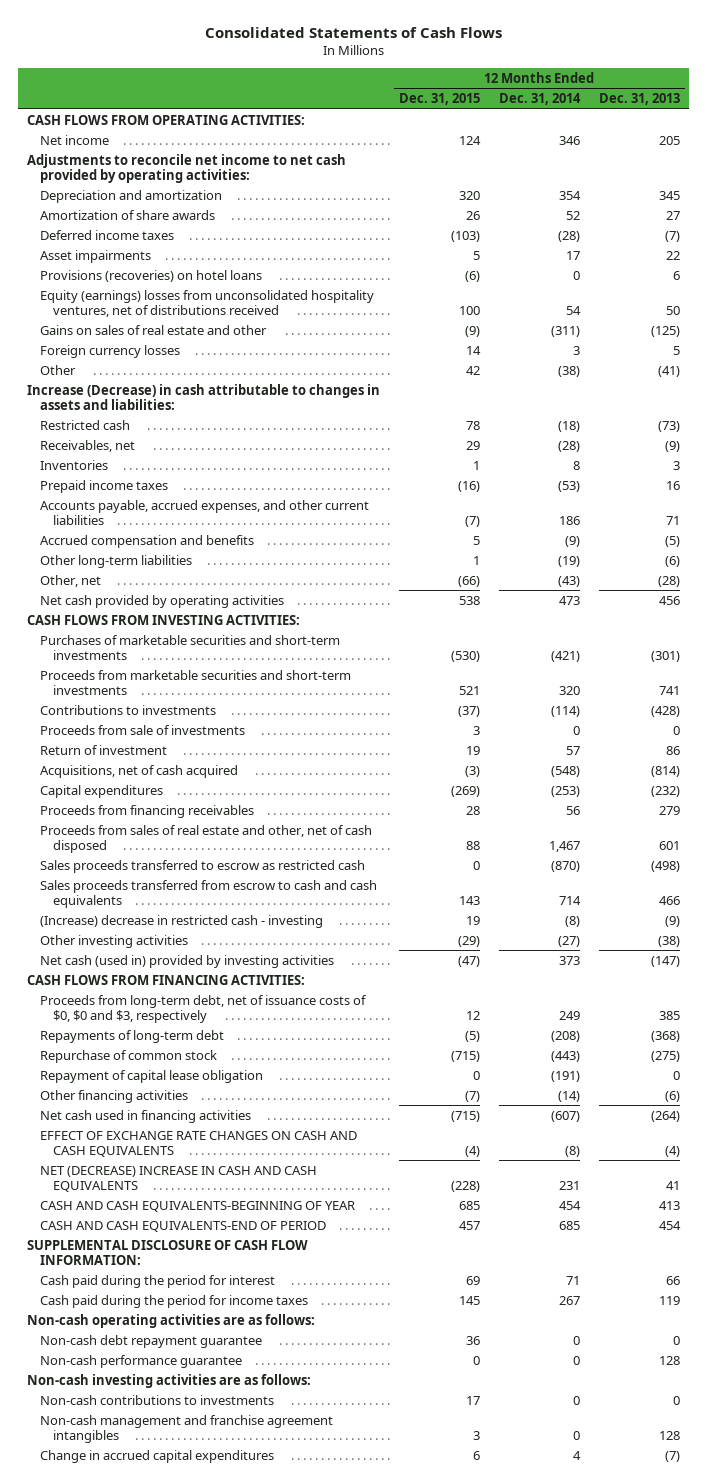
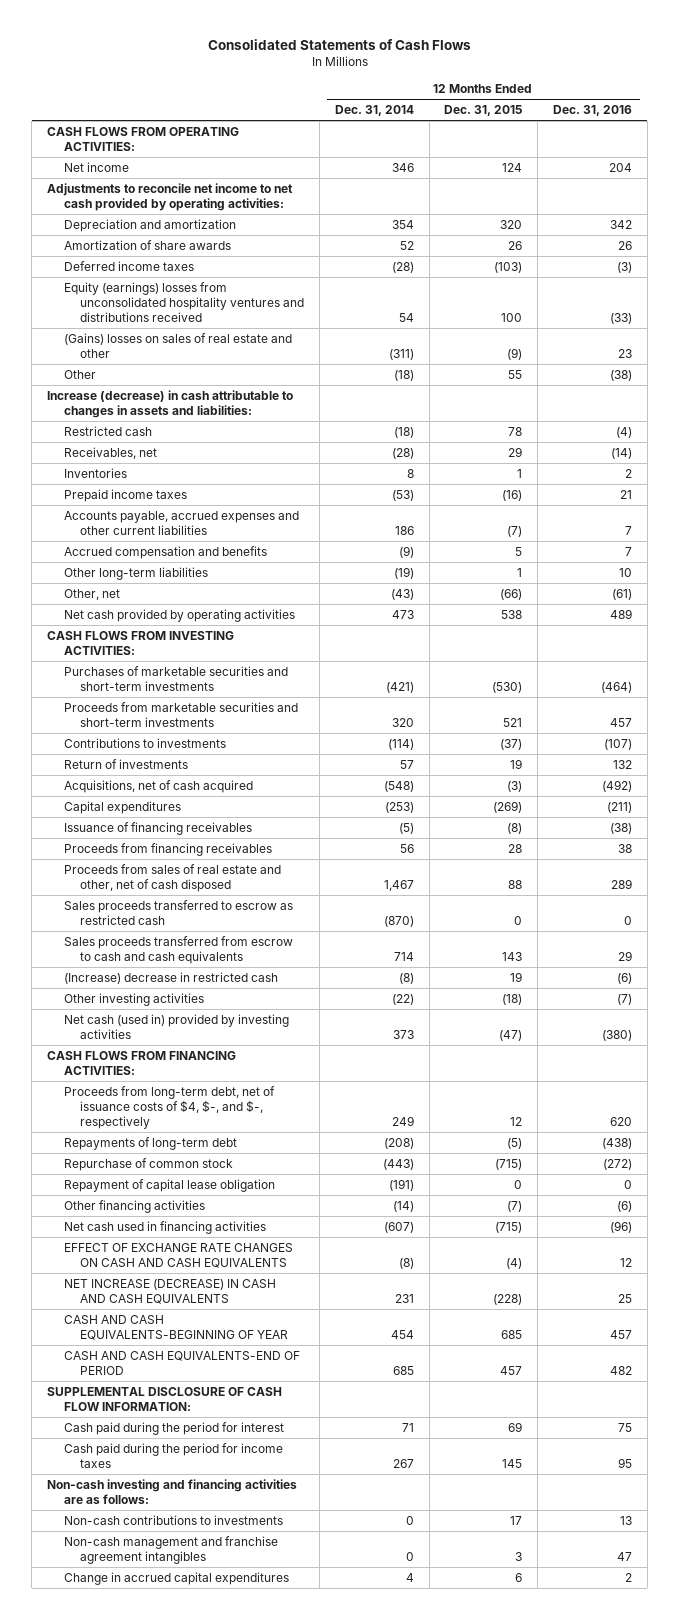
- | 12 Months Ended Dec. 31, 2015 | 12 Months Ended Dec. 31, 2014 | 12 Months Ended Dec. 31, 2013
+ | 12 Months Ended Dec. 31, 2014 | 12 Months Ended Dec. 31, 2015 | 12 Months Ended Dec. 31, 2016
- Asset impairments | 5 | 17 | 22
- Provisions (recoveries) on hotel loans | (6) | 0 | 6
- Equity (earnings) losses from unconsolidated hospitality ventures, net of distributions received | 100 | 54 | 50
- Gains on sales of real estate and other | (9) | (311) | (125)
- Foreign currency losses | 14 | 3 | 5
- Other | 42 | (38) | (41)
- Increase (Decrease) in cash attributable to changes in assets and liabilities:
+ Equity (earnings) losses from unconsolidated hospitality ventures and distributions received | 54 | 100 | (33)
+ (Gains) losses on sales of real estate and other | (311) | (9) | 23
+ Other | (18) | 55 | (38)
+ Increase (decrease) in cash attributable to changes in assets and liabilities:
- Accounts payable, accrued expenses, and other current liabilities | (7) | 186 | 71
+ Accounts payable, accrued expenses and other current liabilities | 186 | (7) | 7
- Proceeds from sale of investments | 3 | 0 | 0
- Return of investment | 19 | 57 | 86
+ Return of investments | 57 | 19 | 132
+ Issuance of financing receivables | (5) | (8) | (38)
- (Increase) decrease in restricted cash - investing | 19 | (8) | (9)
- Other investing activities | (29) | (27) | (38)
+ (Increase) decrease in restricted cash | (8) | 19 | (6)
+ Other investing activities | (22) | (18) | (7)
- Proceeds from long-term debt, net of issuance costs of $0, $0 and $3, respectively | 12 | 249 | 385
+ Proceeds from long-term debt, net of issuance costs of $4, $-, and $-, respectively | 249 | 12 | 620
- NET (DECREASE) INCREASE IN CASH AND CASH EQUIVALENTS | (228) | 231 | 41
+ NET INCREASE (DECREASE) IN CASH AND CASH EQUIVALENTS | 231 | (228) | 25
- Non-cash operating activities are as follows:
- Non-cash debt repayment guarantee | 36 | 0 | 0
- Non-cash performance guarantee | 0 | 0 | 128
- Non-cash investing activities are as follows:
+ Non-cash investing and financing activities are as follows:

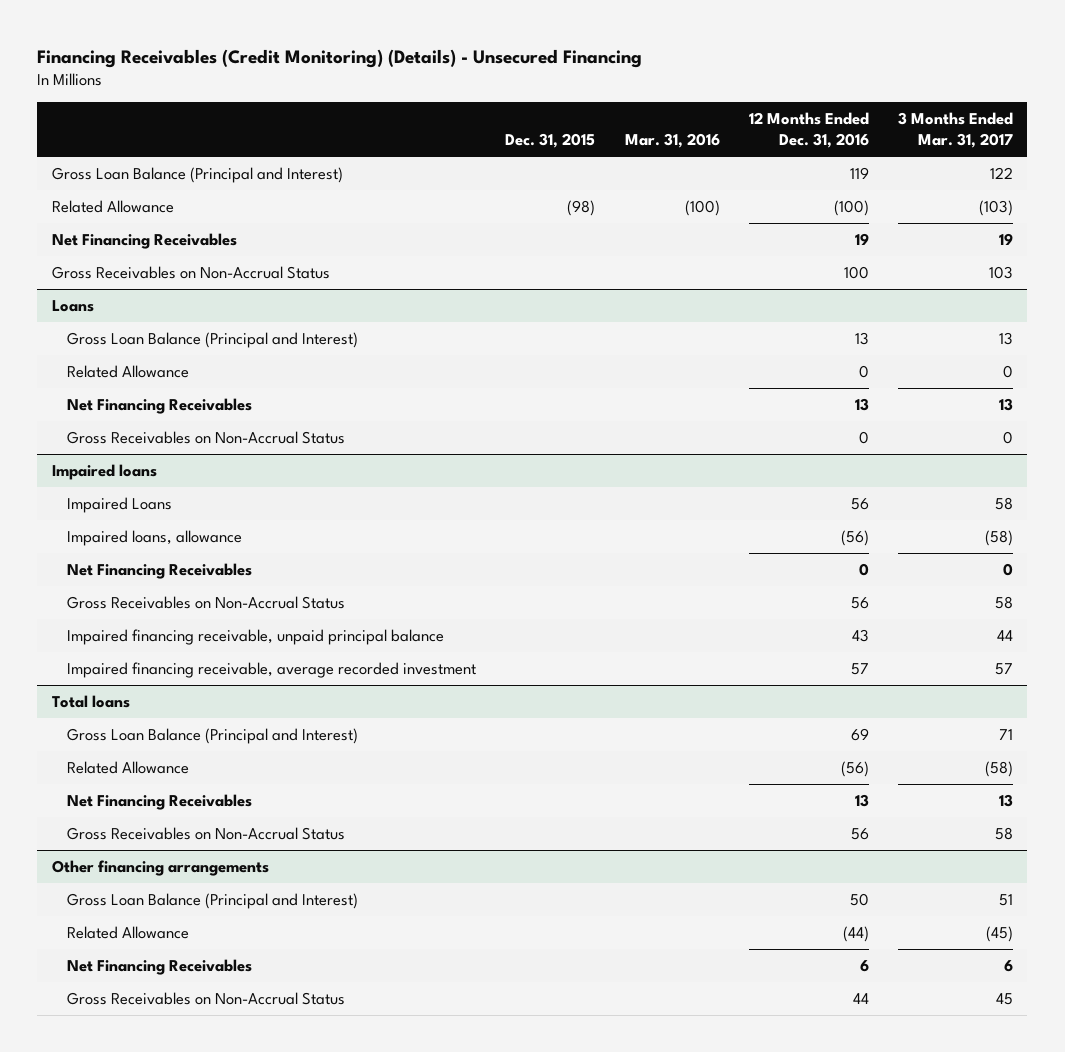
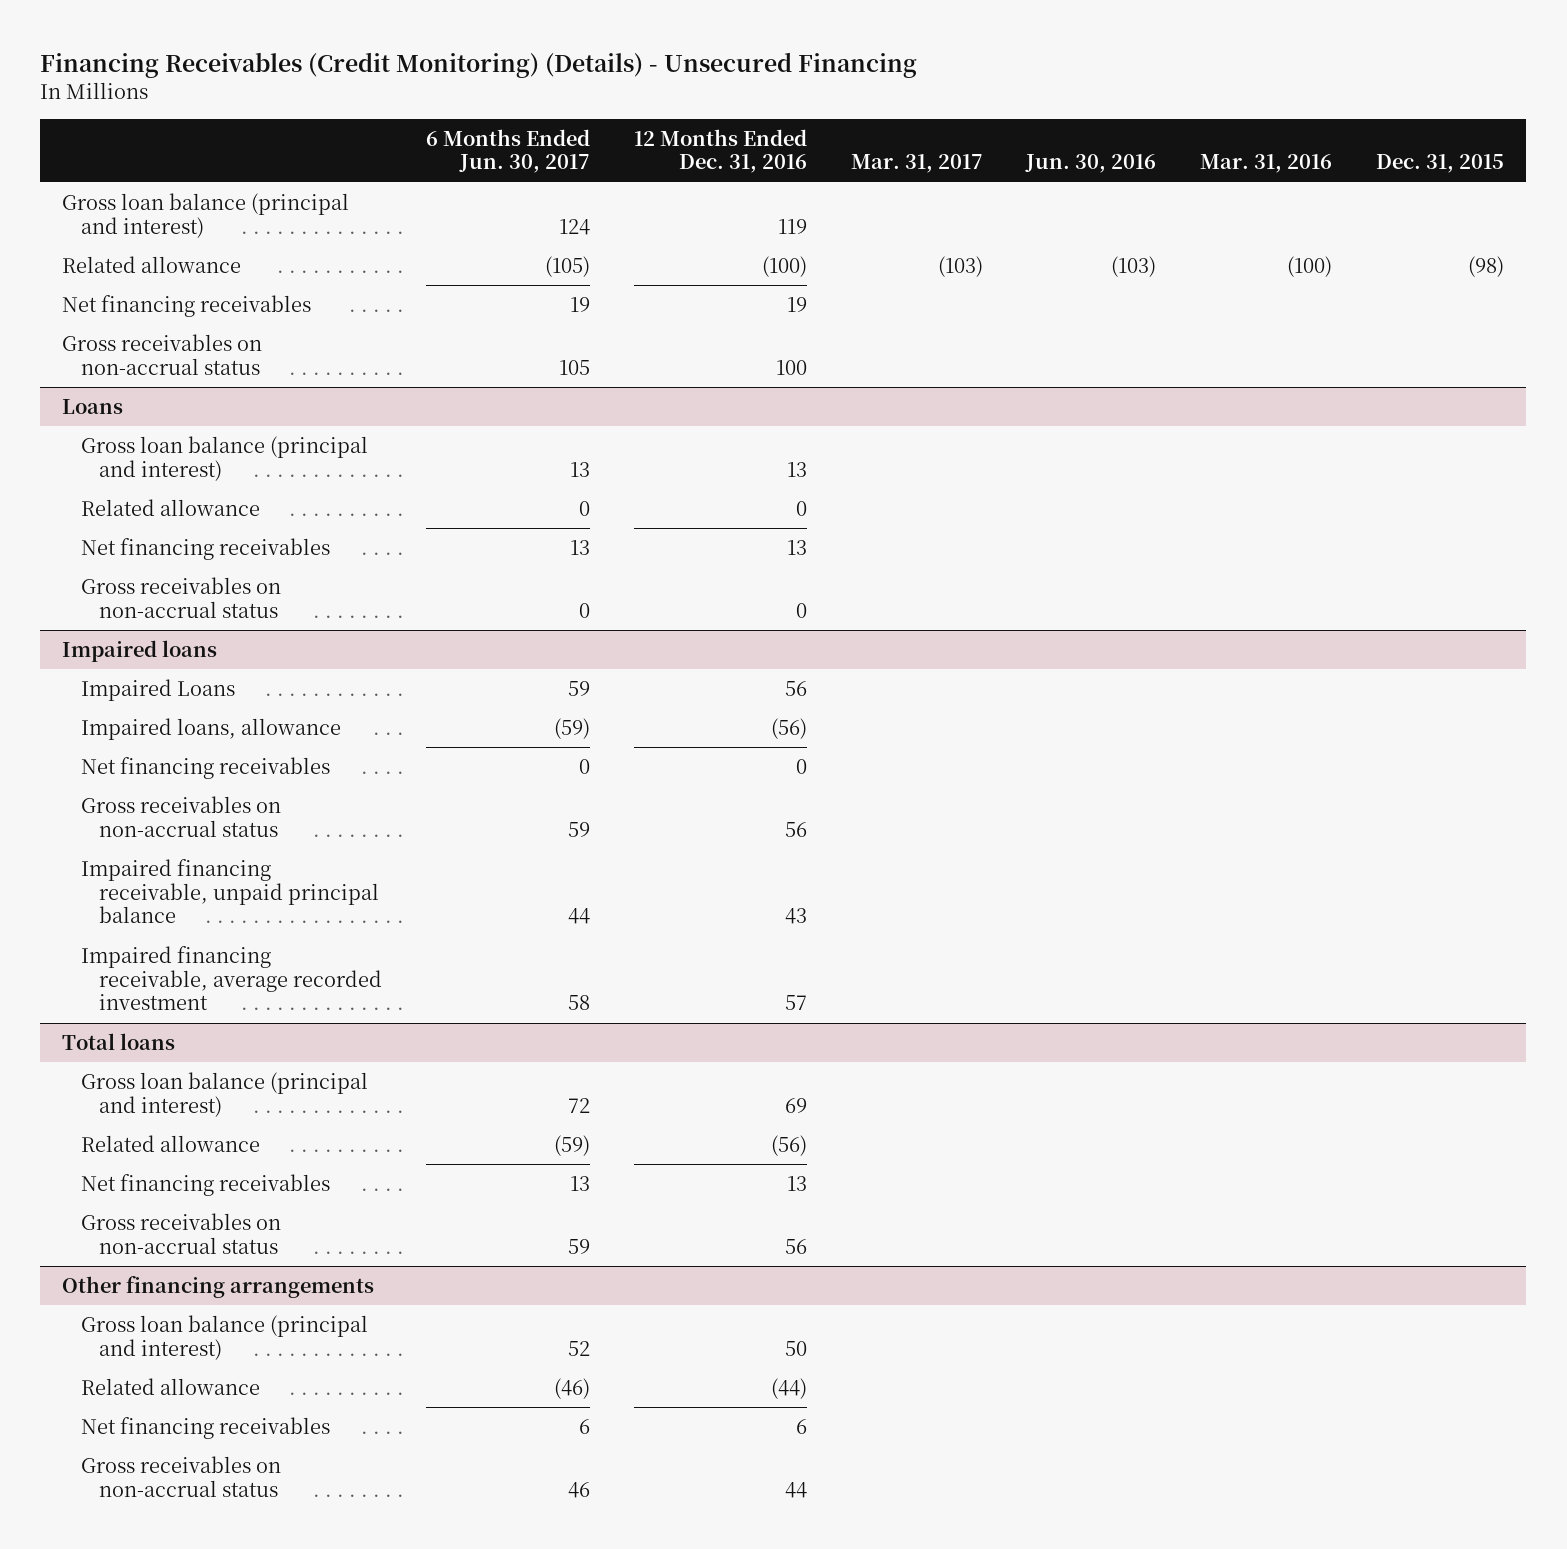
- | Dec. 31, 2015 | Mar. 31, 2016 | 12 Months Ended Dec. 31, 2016 | 3 Months Ended Mar. 31, 2017
+ | 6 Months Ended Jun. 30, 2017 | 12 Months Ended Dec. 31, 2016 | Mar. 31, 2017 | Jun. 30, 2016 | Mar. 31, 2016 | Dec. 31, 2015
- Gross Loan Balance (Principal and Interest) | | | 119 | 122
- Related Allowance | (98) | (100) | (100) | (103)
- Net Financing Receivables | | | 19 | 19
- Gross Receivables on Non-Accrual Status | | | 100 | 103
+ Gross loan balance (principal and interest) | 124 | 119 | | | |
+ Related allowance | (105) | (100) | (103) | (103) | (100) | (98)
+ Net financing receivables | 19 | 19 | | | |
+ Gross receivables on non-accrual status | 105 | 100 | | | |
@ Loans
- Gross Loan Balance (Principal and Interest) | | | 13 | 13
- Related Allowance | | | 0 | 0
- Net Financing Receivables | | | 13 | 13
- Gross Receivables on Non-Accrual Status | | | 0 | 0
+ Gross loan balance (principal and interest) | 13 | 13 | | | |
+ Related allowance | 0 | 0 | | | |
+ Net financing receivables | 13 | 13 | | | |
+ Gross receivables on non-accrual status | 0 | 0 | | | |
@ Impaired loans
- Net Financing Receivables | | | 0 | 0
- Gross Receivables on Non-Accrual Status | | | 56 | 58
+ Net financing receivables | 0 | 0 | | | |
+ Gross receivables on non-accrual status | 59 | 56 | | | |
@ Total loans
- Gross Loan Balance (Principal and Interest) | | | 69 | 71
- Related Allowance | | | (56) | (58)
- Net Financing Receivables | | | 13 | 13
- Gross Receivables on Non-Accrual Status | | | 56 | 58
+ Gross loan balance (principal and interest) | 72 | 69 | | | |
+ Related allowance | (59) | (56) | | | |
+ Net financing receivables | 13 | 13 | | | |
+ Gross receivables on non-accrual status | 59 | 56 | | | |
@ Other financing arrangements
- Gross Loan Balance (Principal and Interest) | | | 50 | 51
- Related Allowance | | | (44) | (45)
- Net Financing Receivables | | | 6 | 6
- Gross Receivables on Non-Accrual Status | | | 44 | 45
+ Gross loan balance (principal and interest) | 52 | 50 | | | |
+ Related allowance | (46) | (44) | | | |
+ Net financing receivables | 6 | 6 | | | |
+ Gross receivables on non-accrual status | 46 | 44 | | | |

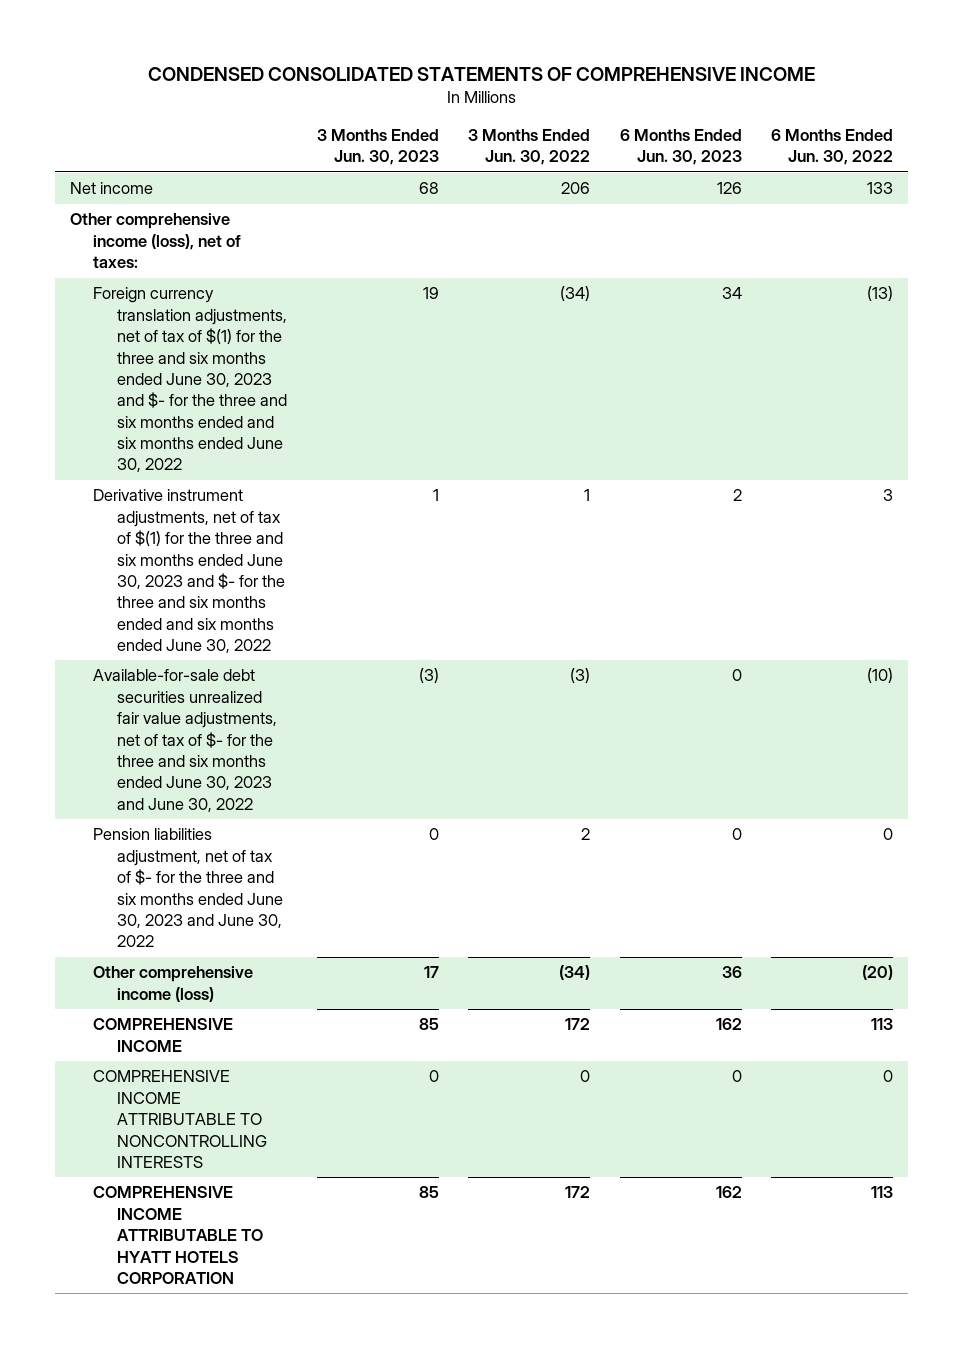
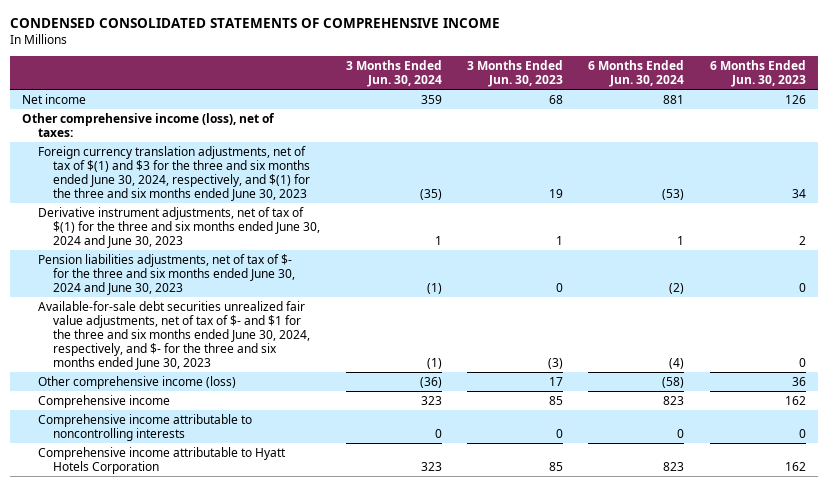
- | 3 Months Ended Jun. 30, 2023 | 3 Months Ended Jun. 30, 2022 | 6 Months Ended Jun. 30, 2023 | 6 Months Ended Jun. 30, 2022
+ | 3 Months Ended Jun. 30, 2024 | 3 Months Ended Jun. 30, 2023 | 6 Months Ended Jun. 30, 2024 | 6 Months Ended Jun. 30, 2023
- Foreign currency translation adjustments, net of tax of $(1) for the three and six months ended June 30, 2023 and $- for the three and six months ended and six months ended June 30, 2022 | 19 | (34) | 34 | (13)
- Derivative instrument adjustments, net of tax of $(1) for the three and six months ended June 30, 2023 and $- for the three and six months ended and six months ended June 30, 2022 | 1 | 1 | 2 | 3
- Available-for-sale debt securities unrealized fair value adjustments, net of tax of $- for the three and six months ended June 30, 2023 and June 30, 2022 | (3) | (3) | 0 | (10)
- Pension liabilities adjustment, net of tax of $- for the three and six months ended June 30, 2023 and June 30, 2022 | 0 | 2 | 0 | 0
+ Foreign currency translation adjustments, net of tax of $(1) and $3 for the three and six months ended June 30, 2024, respectively, and $(1) for the three and six months ended June 30, 2023 | (35) | 19 | (53) | 34
+ Derivative instrument adjustments, net of tax of $(1) for the three and six months ended June 30, 2024 and June 30, 2023 | 1 | 1 | 1 | 2
+ Pension liabilities adjustments, net of tax of $- for the three and six months ended June 30, 2024 and June 30, 2023 | (1) | 0 | (2) | 0
+ Available-for-sale debt securities unrealized fair value adjustments, net of tax of $- and $1 for the three and six months ended June 30, 2024, respectively, and $- for the three and six months ended June 30, 2023 | (1) | (3) | (4) | 0
- COMPREHENSIVE INCOME | 85 | 172 | 162 | 113
- COMPREHENSIVE INCOME ATTRIBUTABLE TO NONCONTROLLING INTERESTS | 0 | 0 | 0 | 0
- COMPREHENSIVE INCOME ATTRIBUTABLE TO HYATT HOTELS CORPORATION | 85 | 172 | 162 | 113
+ Comprehensive income | 323 | 85 | 823 | 162
+ Comprehensive income attributable to noncontrolling interests | 0 | 0 | 0 | 0
+ Comprehensive income attributable to Hyatt Hotels Corporation | 323 | 85 | 823 | 162

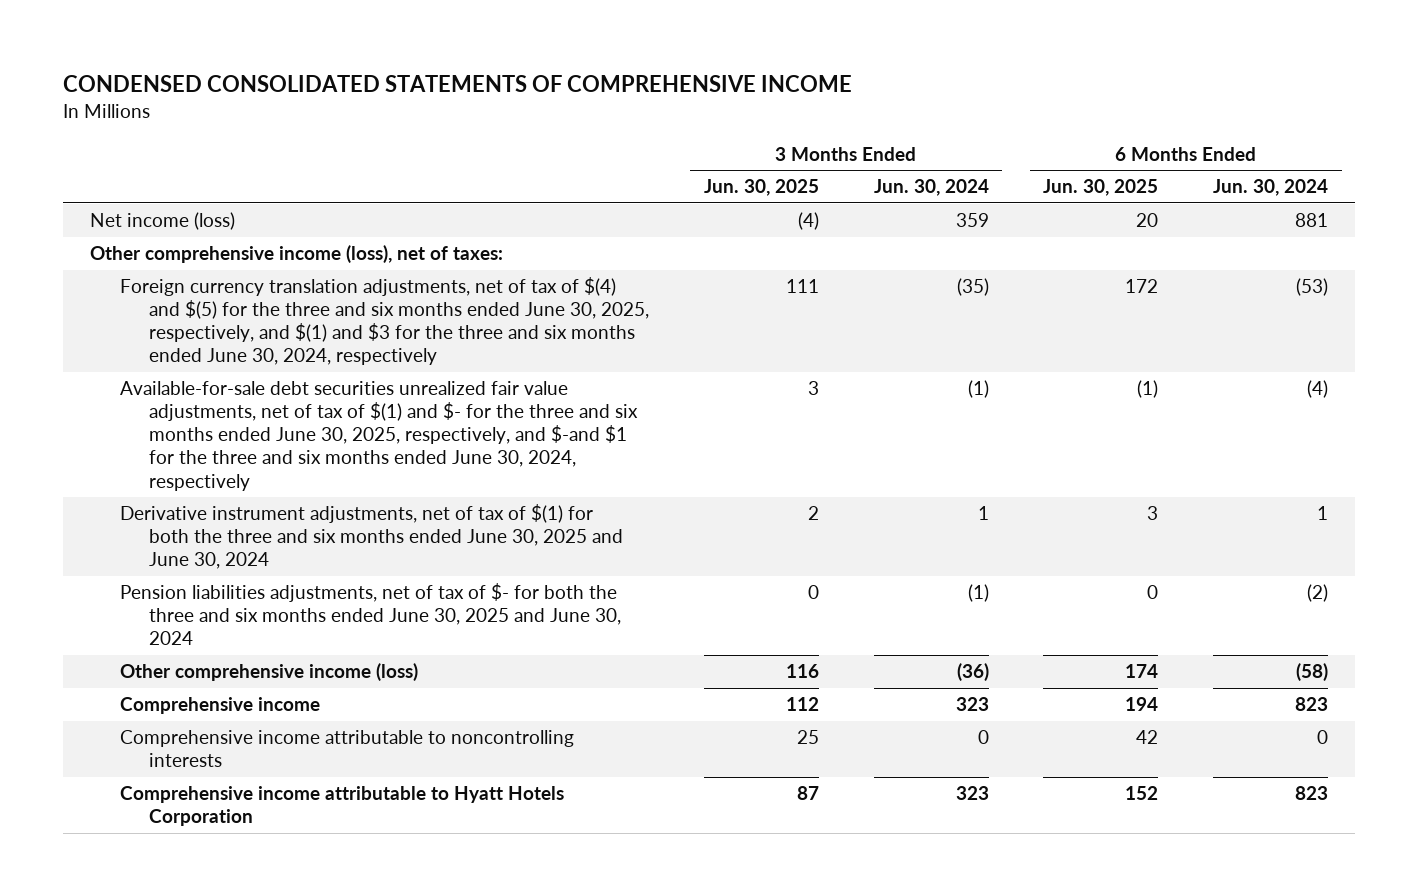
- | 3 Months Ended Jun. 30, 2024 | 3 Months Ended Jun. 30, 2023 | 6 Months Ended Jun. 30, 2024 | 6 Months Ended Jun. 30, 2023
+ | 3 Months Ended Jun. 30, 2025 | 3 Months Ended Jun. 30, 2024 | 6 Months Ended Jun. 30, 2025 | 6 Months Ended Jun. 30, 2024
- Net income | 359 | 68 | 881 | 126
+ Net income (loss) | (4) | 359 | 20 | 881
- Foreign currency translation adjustments, net of tax of $(1) and $3 for the three and six months ended June 30, 2024, respectively, and $(1) for the three and six months ended June 30, 2023 | (35) | 19 | (53) | 34
- Derivative instrument adjustments, net of tax of $(1) for the three and six months ended June 30, 2024 and June 30, 2023 | 1 | 1 | 1 | 2
- Pension liabilities adjustments, net of tax of $- for the three and six months ended June 30, 2024 and June 30, 2023 | (1) | 0 | (2) | 0
- Available-for-sale debt securities unrealized fair value adjustments, net of tax of $- and $1 for the three and six months ended June 30, 2024, respectively, and $- for the three and six months ended June 30, 2023 | (1) | (3) | (4) | 0
+ Foreign currency translation adjustments, net of tax of $(4) and $(5) for the three and six months ended June 30, 2025, respectively, and $(1) and $3 for the three and six months ended June 30, 2024, respectively | 111 | (35) | 172 | (53)
+ Available-for-sale debt securities unrealized fair value adjustments, net of tax of $(1) and $- for the three and six months ended June 30, 2025, respectively, and $-and $1 for the three and six months ended June 30, 2024, respectively | 3 | (1) | (1) | (4)
+ Derivative instrument adjustments, net of tax of $(1) for both the three and six months ended June 30, 2025 and June 30, 2024 | 2 | 1 | 3 | 1
+ Pension liabilities adjustments, net of tax of $- for both the three and six months ended June 30, 2025 and June 30, 2024 | 0 | (1) | 0 | (2)

